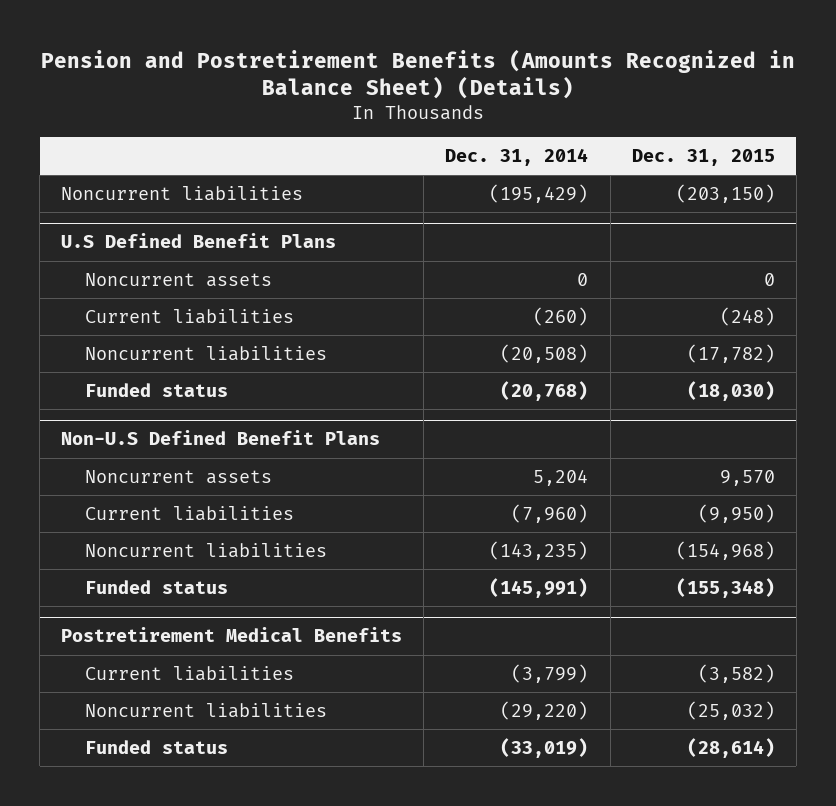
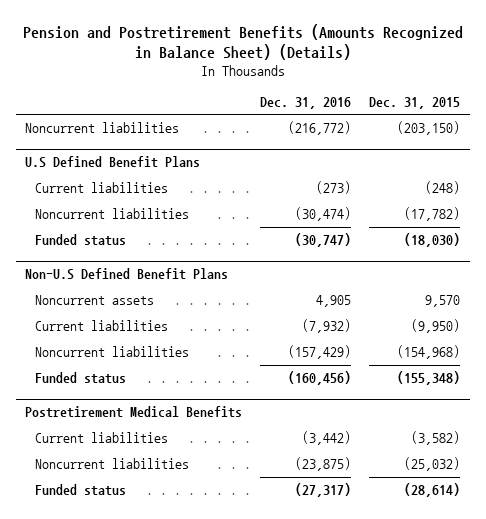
- | Dec. 31, 2014 | Dec. 31, 2015
+ | Dec. 31, 2016 | Dec. 31, 2015
@ U.S Defined Benefit Plans
- Noncurrent assets | 0 | 0

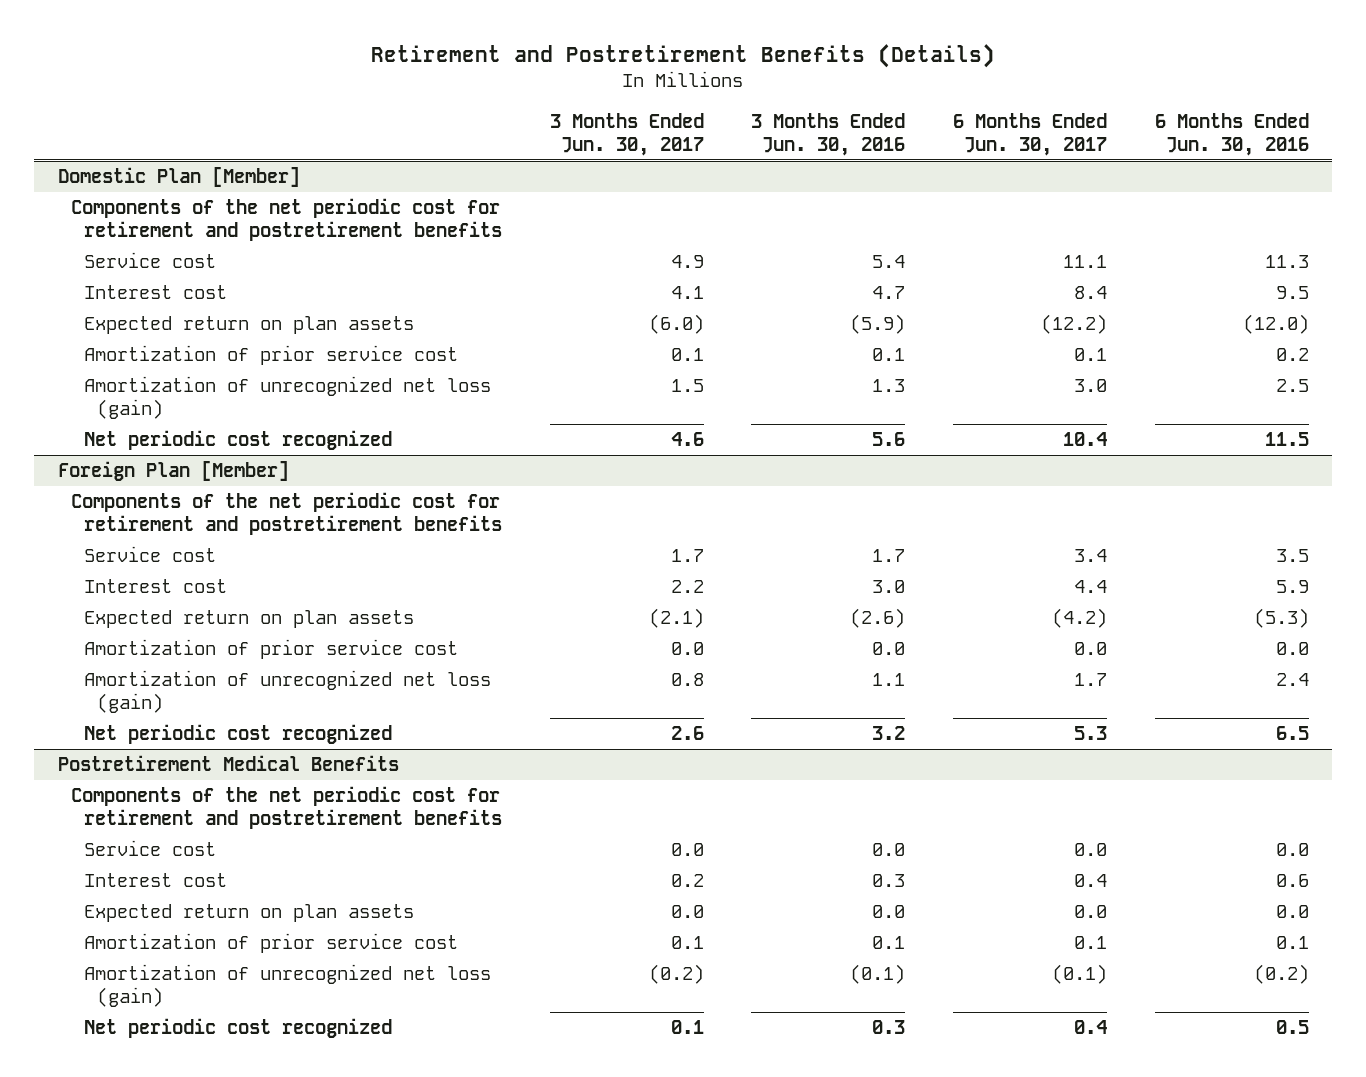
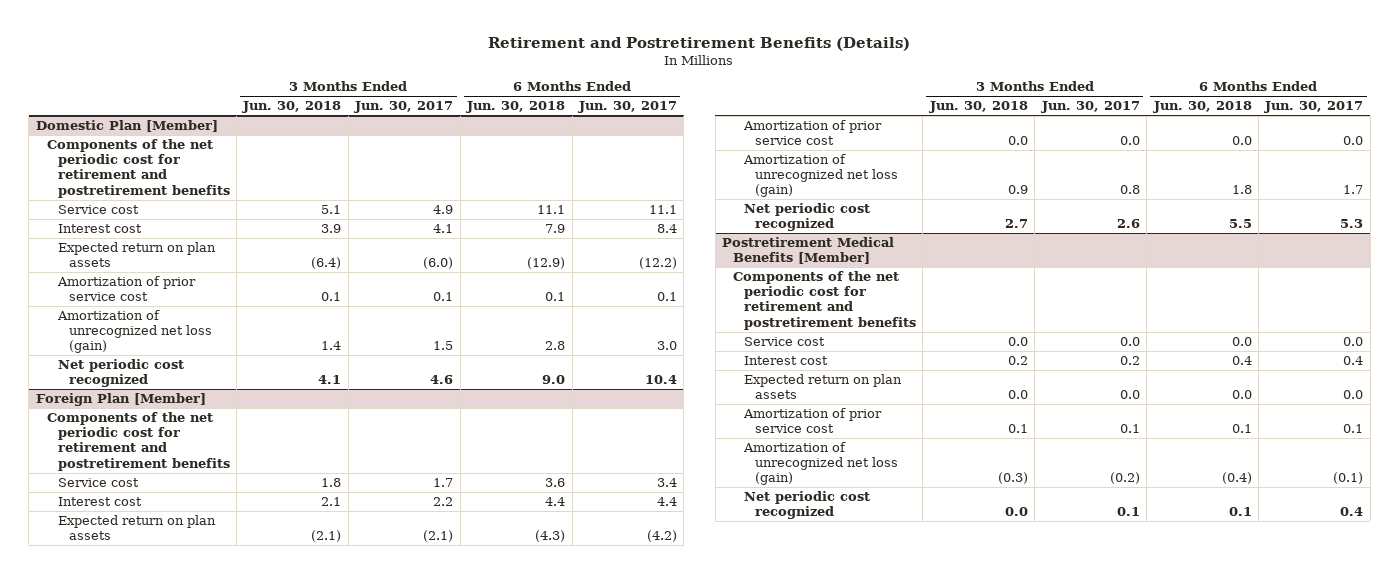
- | 3 Months Ended Jun. 30, 2017 | 3 Months Ended Jun. 30, 2016 | 6 Months Ended Jun. 30, 2017 | 6 Months Ended Jun. 30, 2016
+ | 3 Months Ended Jun. 30, 2018 | 3 Months Ended Jun. 30, 2017 | 6 Months Ended Jun. 30, 2018 | 6 Months Ended Jun. 30, 2017
- Postretirement Medical Benefits
+ Postretirement Medical Benefits [Member]

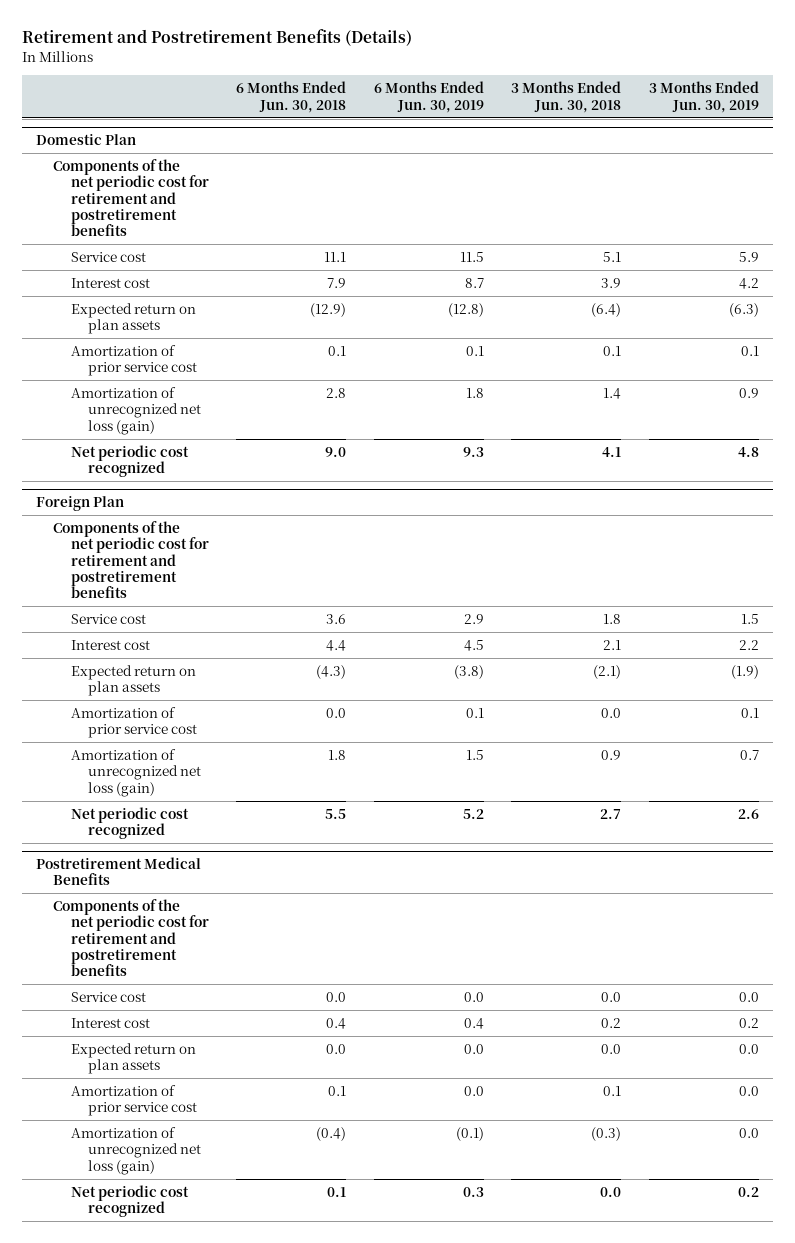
- | 3 Months Ended Jun. 30, 2018 | 3 Months Ended Jun. 30, 2017 | 6 Months Ended Jun. 30, 2018 | 6 Months Ended Jun. 30, 2017
+ | 6 Months Ended Jun. 30, 2018 | 6 Months Ended Jun. 30, 2019 | 3 Months Ended Jun. 30, 2018 | 3 Months Ended Jun. 30, 2019
- Domestic Plan [Member]
+ Domestic Plan
- Foreign Plan [Member]
+ Foreign Plan
- Postretirement Medical Benefits [Member]
+ Postretirement Medical Benefits

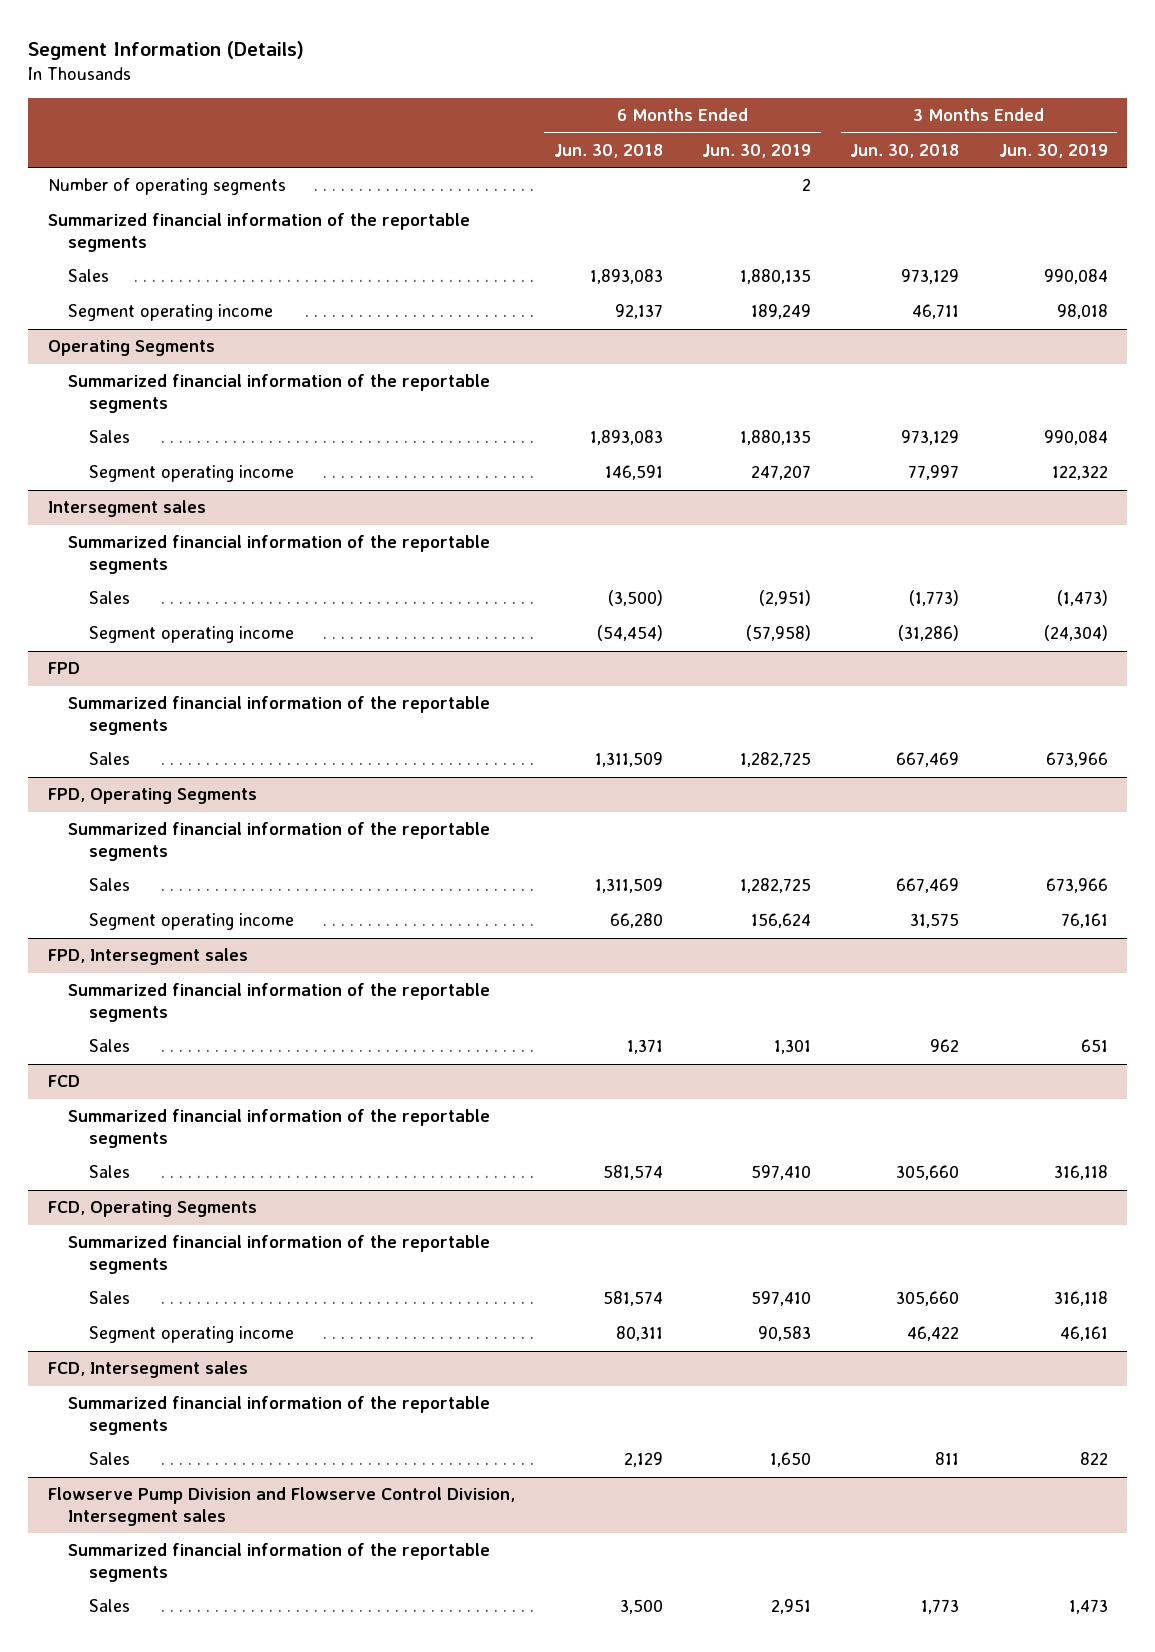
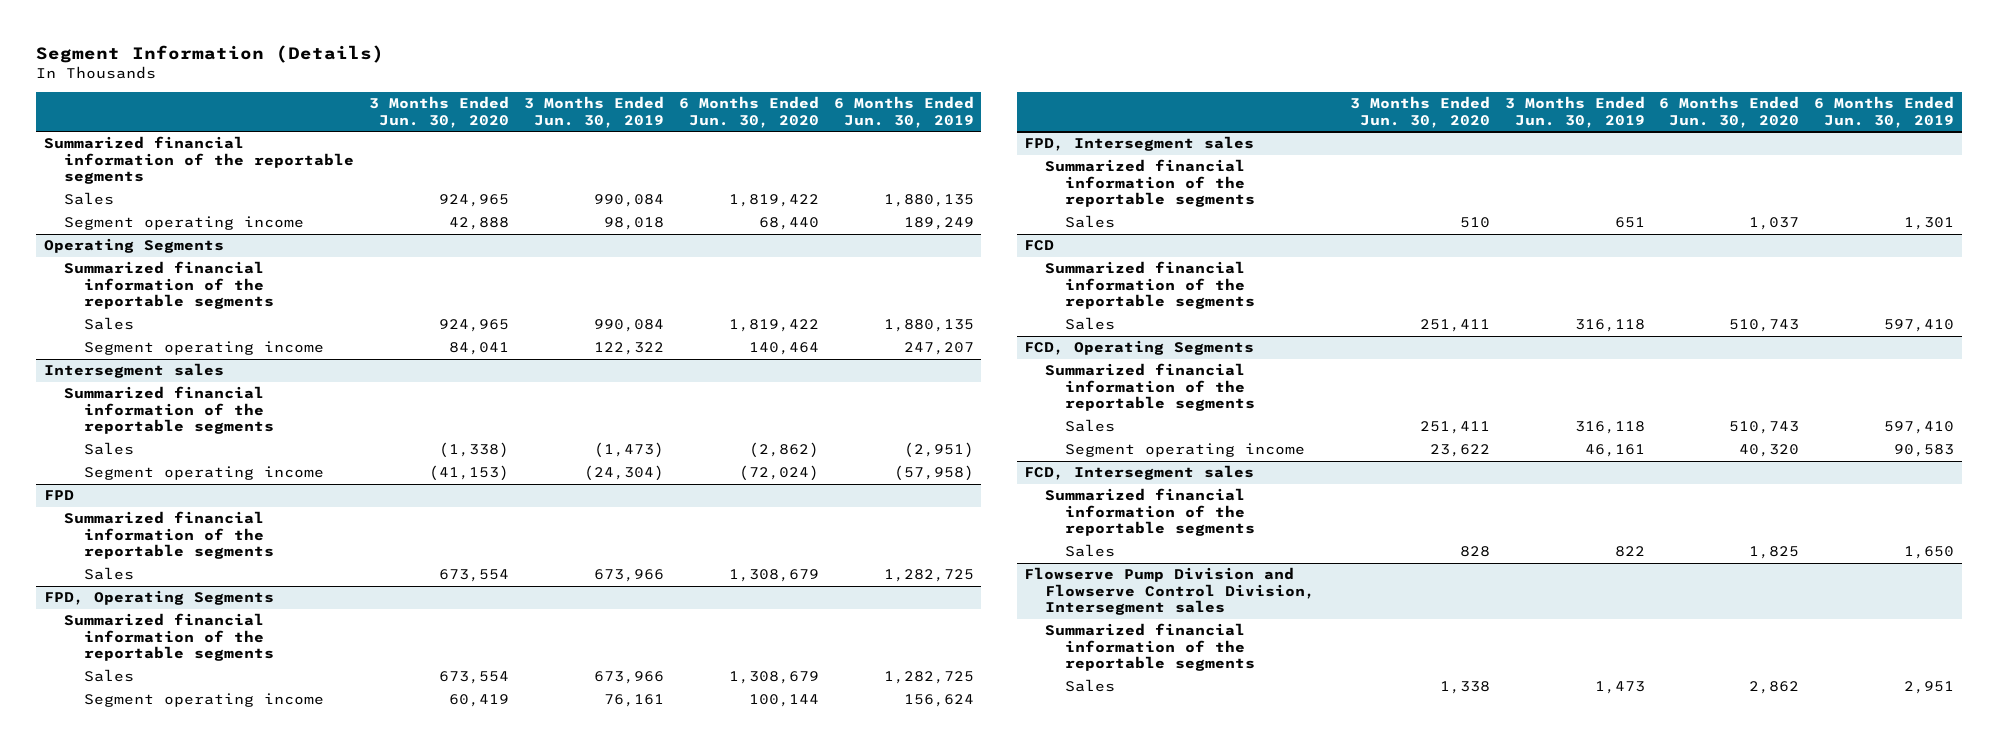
- | 6 Months Ended Jun. 30, 2018 | 6 Months Ended Jun. 30, 2019 | 3 Months Ended Jun. 30, 2018 | 3 Months Ended Jun. 30, 2019
+ | 3 Months Ended Jun. 30, 2020 | 3 Months Ended Jun. 30, 2019 | 6 Months Ended Jun. 30, 2020 | 6 Months Ended Jun. 30, 2019
- Number of operating segments | | 2 | |

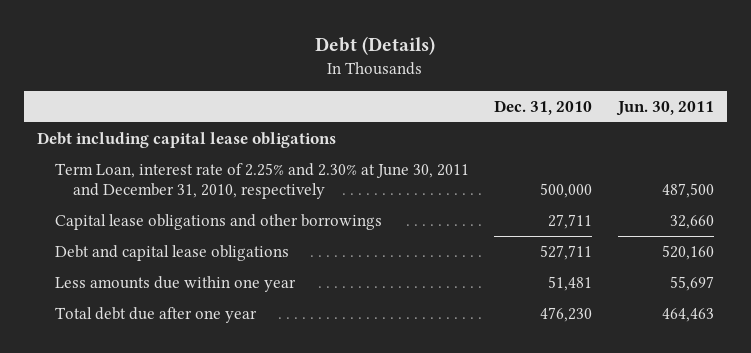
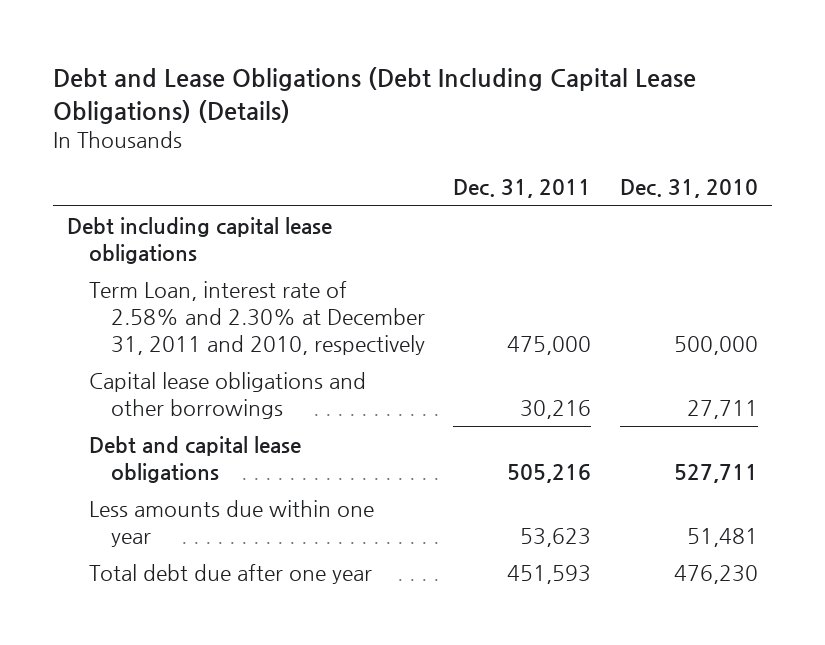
- Debt (Details)
+ Debt and Lease Obligations (Debt Including Capital Lease Obligations) (Details)
- | Dec. 31, 2010 | Jun. 30, 2011
+ | Dec. 31, 2011 | Dec. 31, 2010
- Term Loan, interest rate of 2.25% and 2.30% at June 30, 2011 and December 31, 2010, respectively | 500,000 | 487,500
+ Term Loan, interest rate of 2.58% and 2.30% at December 31, 2011 and 2010, respectively | 475,000 | 500,000

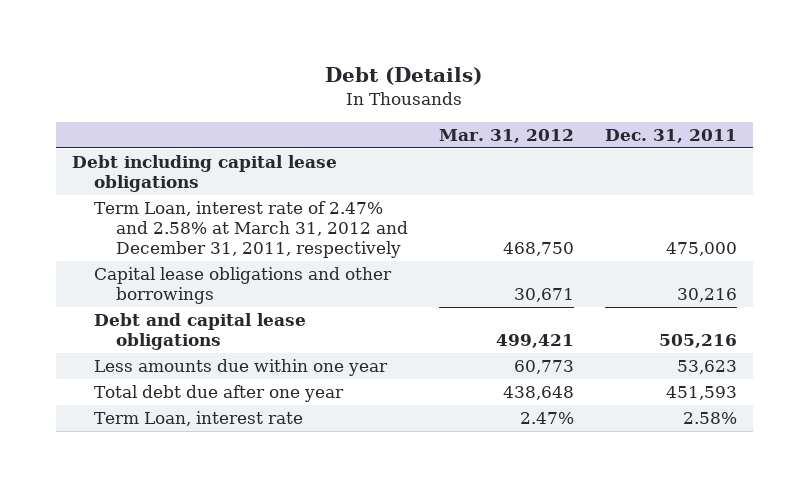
- Debt and Lease Obligations (Debt Including Capital Lease Obligations) (Details)
+ Debt (Details)
- | Dec. 31, 2011 | Dec. 31, 2010
+ | Mar. 31, 2012 | Dec. 31, 2011
- Term Loan, interest rate of 2.58% and 2.30% at December 31, 2011 and 2010, respectively | 475,000 | 500,000
+ Term Loan, interest rate of 2.47% and 2.58% at March 31, 2012 and December 31, 2011, respectively | 468,750 | 475,000
+ Term Loan, interest rate | 2.47% | 2.58%

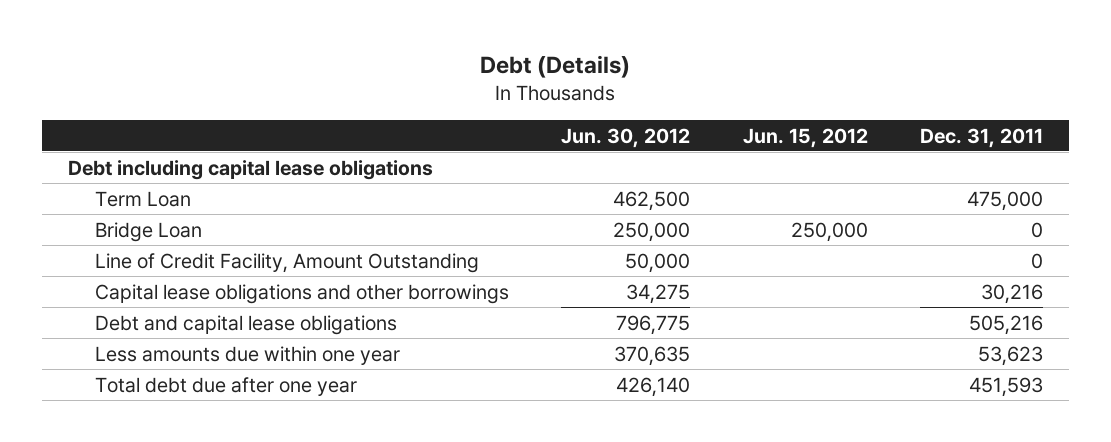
- | Mar. 31, 2012 | Dec. 31, 2011
+ | Jun. 30, 2012 | Jun. 15, 2012 | Dec. 31, 2011
- Term Loan, interest rate of 2.47% and 2.58% at March 31, 2012 and December 31, 2011, respectively | 468,750 | 475,000
+ Term Loan | 462,500 | | 475,000
+ Bridge Loan | 250,000 | 250,000 | 0
+ Line of Credit Facility, Amount Outstanding | 50,000 | | 0
- Term Loan, interest rate | 2.47% | 2.58%

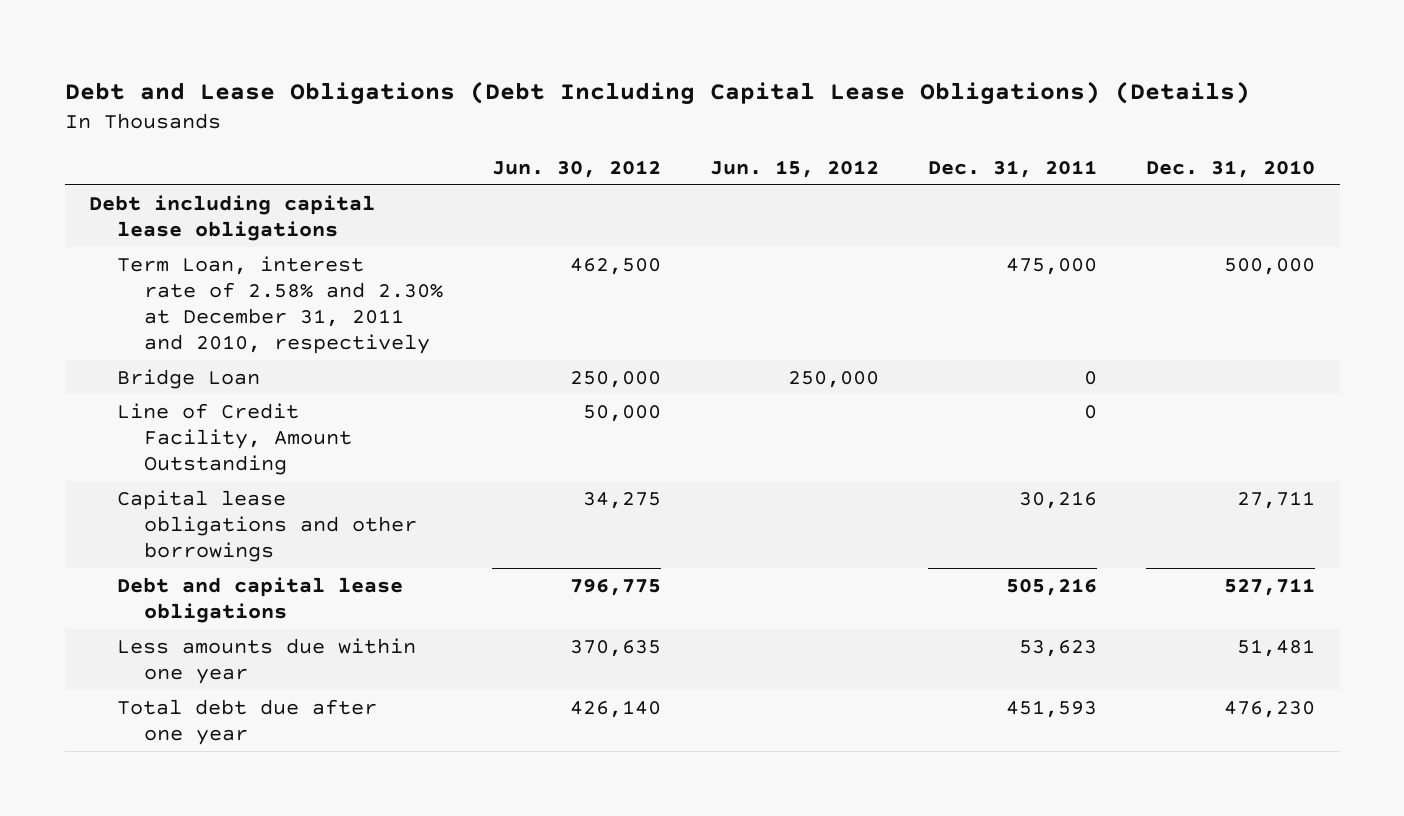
- Debt (Details)
+ Debt and Lease Obligations (Debt Including Capital Lease Obligations) (Details)
- | Jun. 30, 2012 | Jun. 15, 2012 | Dec. 31, 2011
+ | Jun. 30, 2012 | Jun. 15, 2012 | Dec. 31, 2011 | Dec. 31, 2010
- Term Loan | 462,500 | | 475,000
+ Term Loan, interest rate of 2.58% and 2.30% at December 31, 2011 and 2010, respectively | 462,500 | | 475,000 | 500,000

